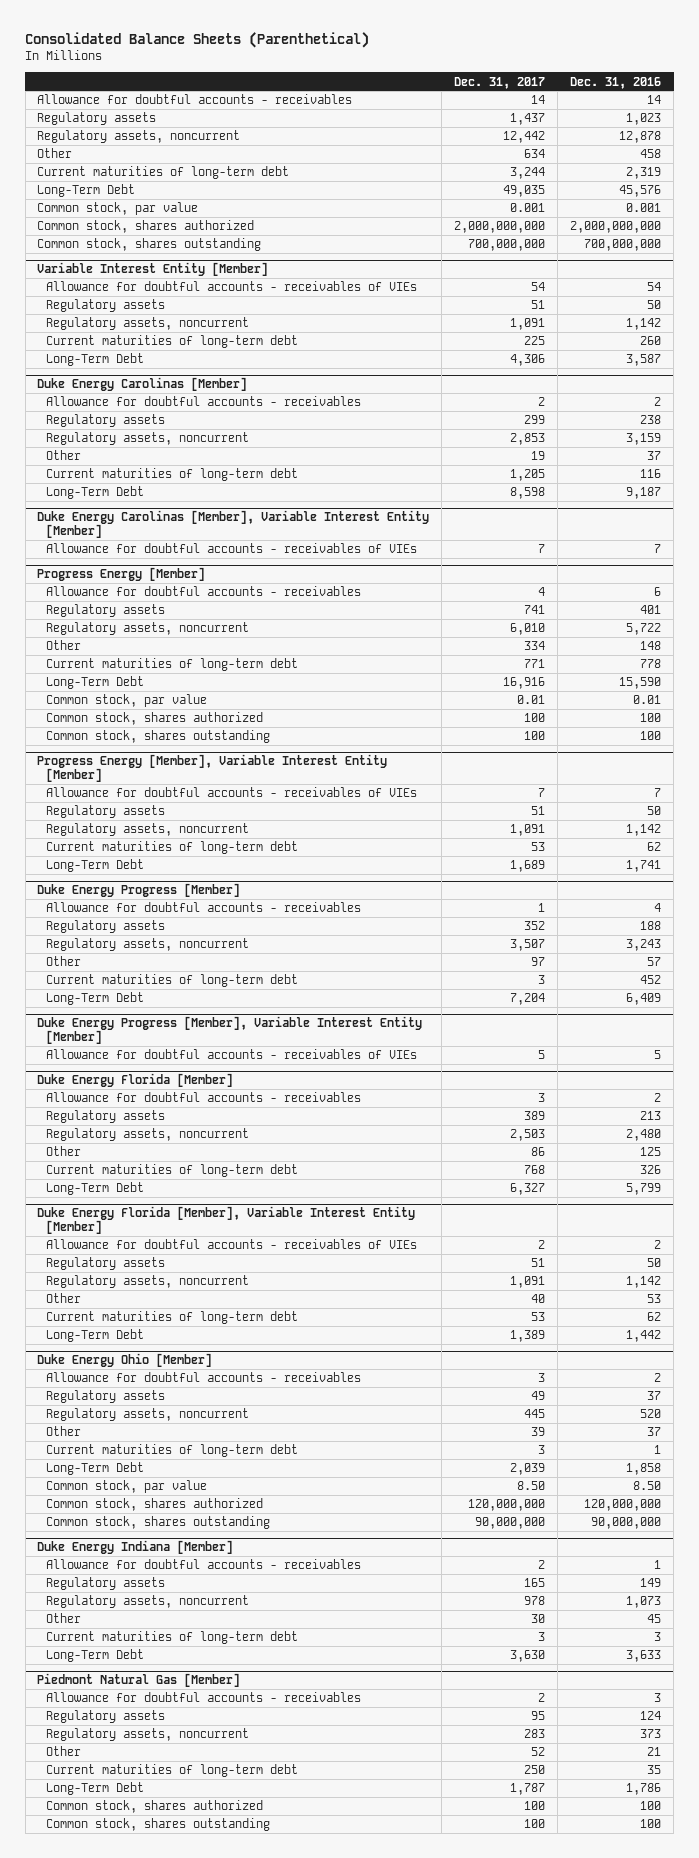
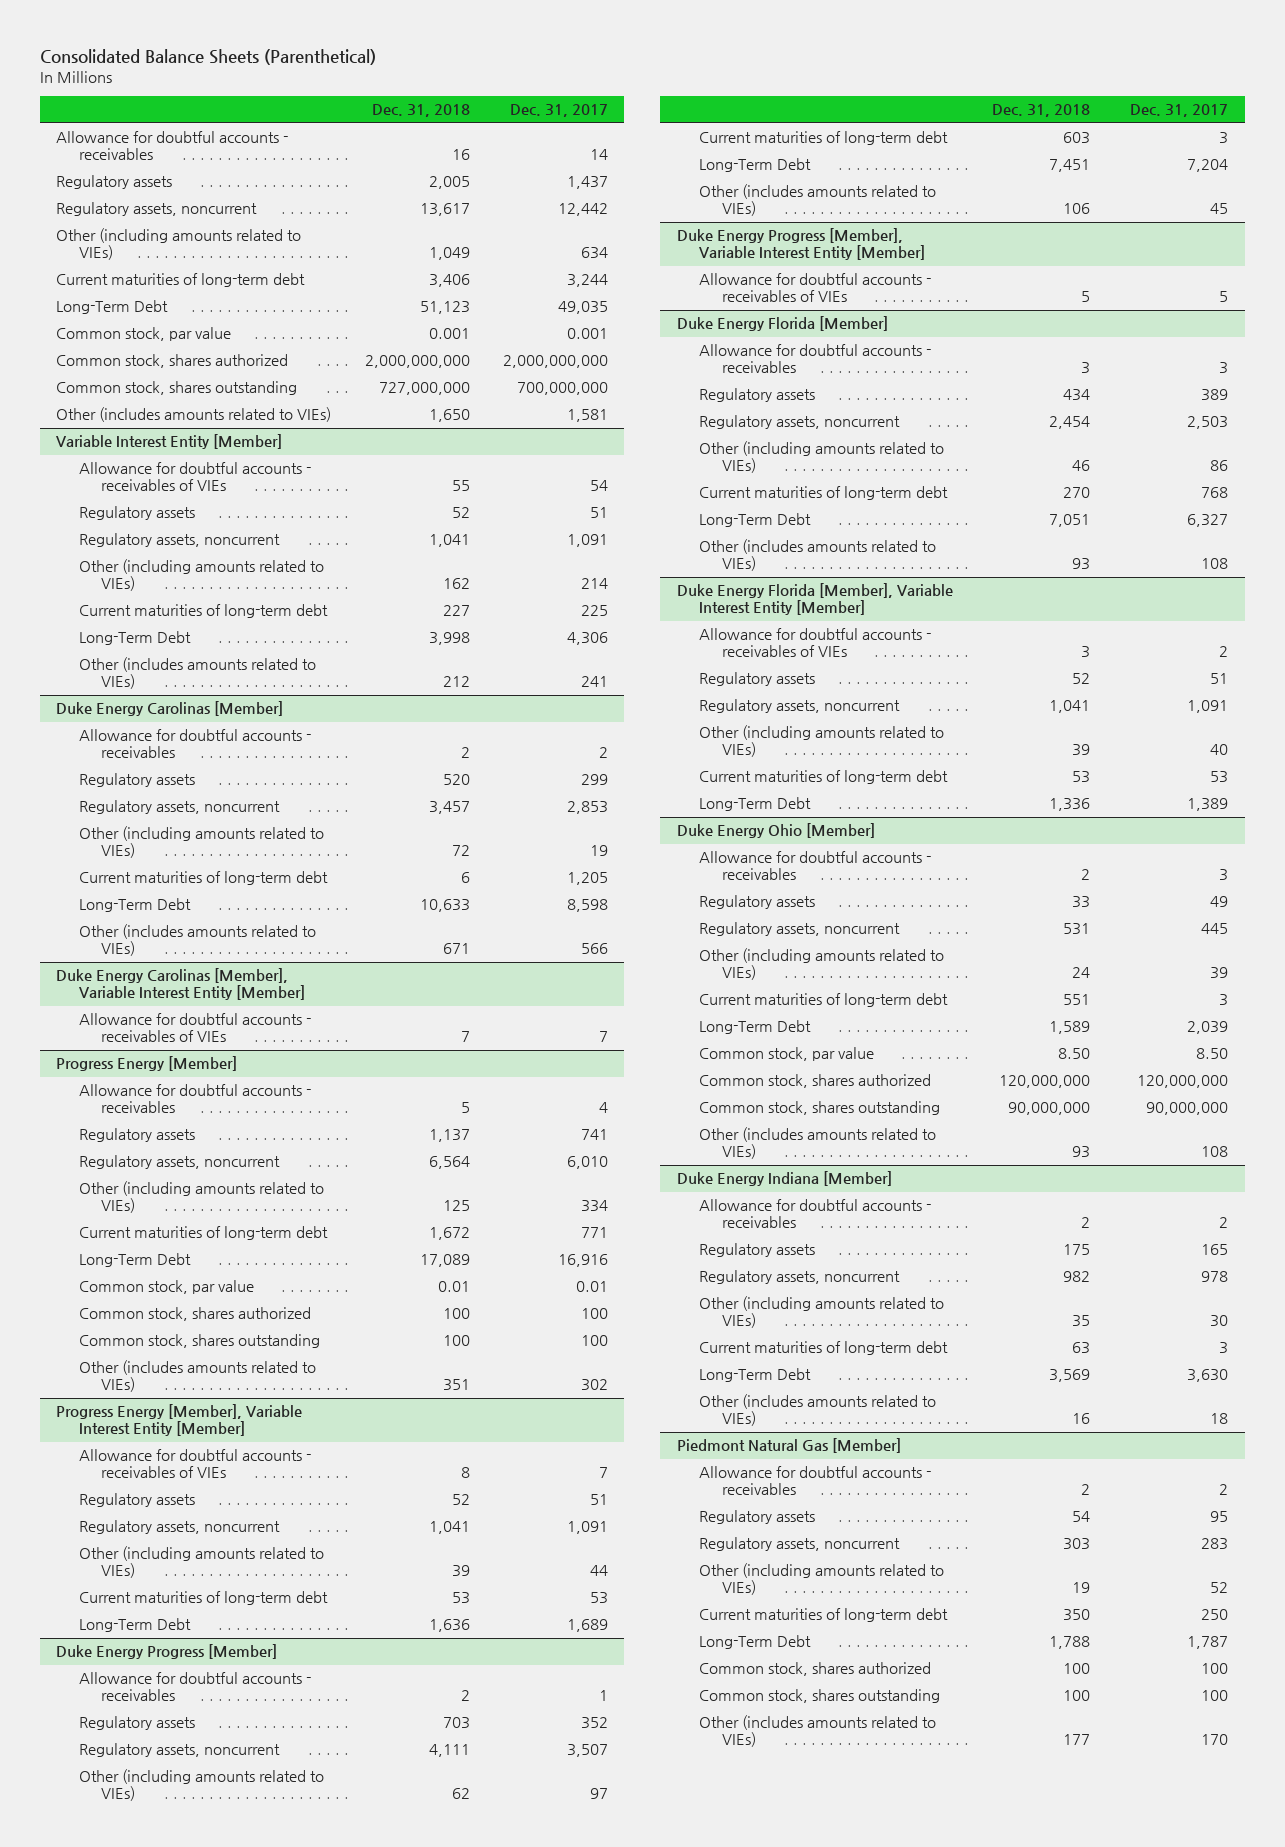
- | Dec. 31, 2017 | Dec. 31, 2016
+ | Dec. 31, 2018 | Dec. 31, 2017
- Other | 634 | 458
+ Other (including amounts related to VIEs) | 1,049 | 634
+ Other (includes amounts related to VIEs) | 1,650 | 1,581
@ Variable Interest Entity [Member]
+ Other (including amounts related to VIEs) | 162 | 214
+ Other (includes amounts related to VIEs) | 212 | 241
@ Duke Energy Carolinas [Member]
- Other | 19 | 37
+ Other (including amounts related to VIEs) | 72 | 19
+ Other (includes amounts related to VIEs) | 671 | 566
@ Progress Energy [Member]
- Other | 334 | 148
+ Other (including amounts related to VIEs) | 125 | 334
+ Other (includes amounts related to VIEs) | 351 | 302
@ Progress Energy [Member], Variable Interest Entity [Member]
+ Other (including amounts related to VIEs) | 39 | 44
@ Duke Energy Progress [Member]
- Other | 97 | 57
+ Other (including amounts related to VIEs) | 62 | 97
+ Other (includes amounts related to VIEs) | 106 | 45
@ Duke Energy Florida [Member]
- Other | 86 | 125
+ Other (including amounts related to VIEs) | 46 | 86
+ Other (includes amounts related to VIEs) | 93 | 108
@ Duke Energy Florida [Member], Variable Interest Entity [Member]
- Other | 40 | 53
+ Other (including amounts related to VIEs) | 39 | 40
@ Duke Energy Ohio [Member]
- Other | 39 | 37
+ Other (including amounts related to VIEs) | 24 | 39
+ Other (includes amounts related to VIEs) | 93 | 108
@ Duke Energy Indiana [Member]
- Other | 30 | 45
+ Other (including amounts related to VIEs) | 35 | 30
+ Other (includes amounts related to VIEs) | 16 | 18
@ Piedmont Natural Gas [Member]
- Other | 52 | 21
+ Other (including amounts related to VIEs) | 19 | 52
+ Other (includes amounts related to VIEs) | 177 | 170

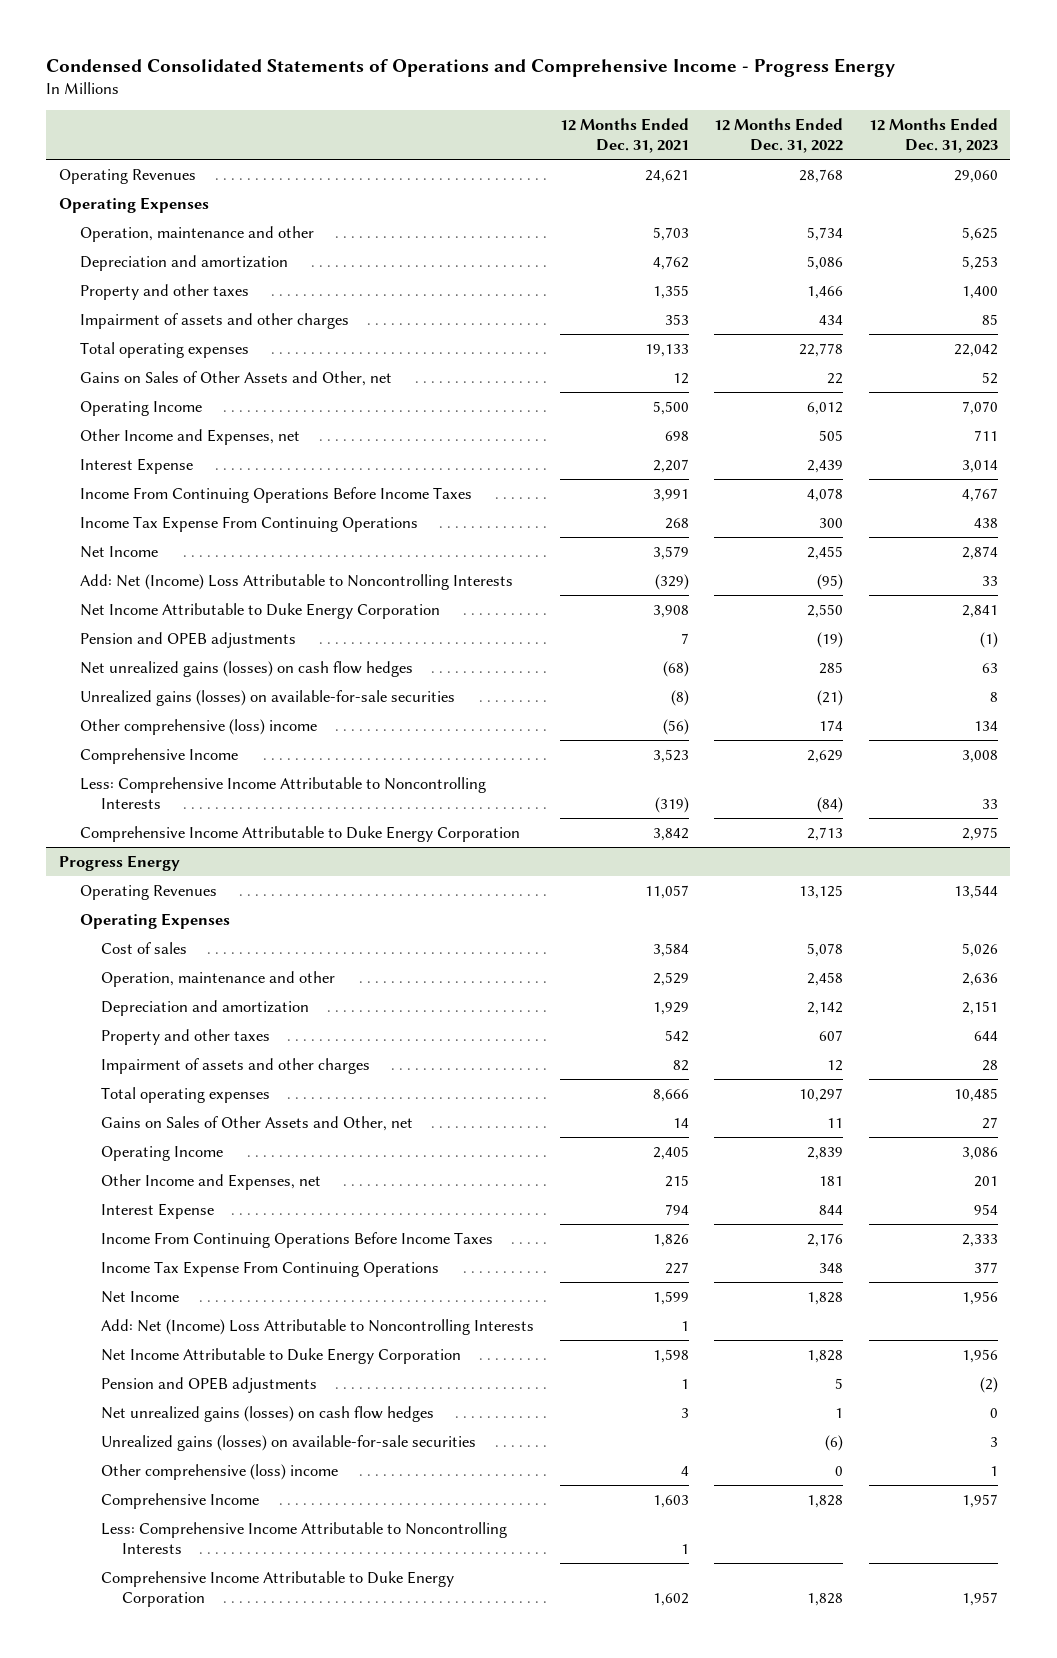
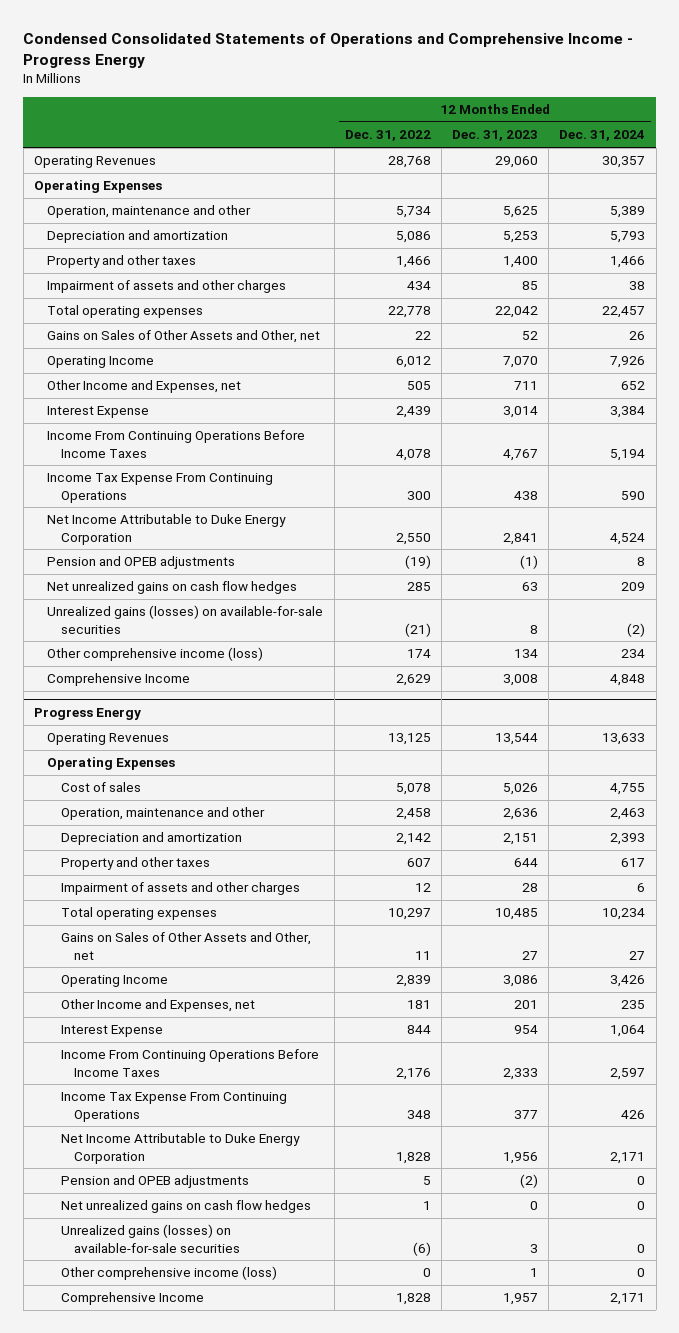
- | 12 Months Ended Dec. 31, 2021 | 12 Months Ended Dec. 31, 2022 | 12 Months Ended Dec. 31, 2023
+ | 12 Months Ended Dec. 31, 2022 | 12 Months Ended Dec. 31, 2023 | 12 Months Ended Dec. 31, 2024
- Net Income | 3,579 | 2,455 | 2,874
- Add: Net (Income) Loss Attributable to Noncontrolling Interests | (329) | (95) | 33
- Net unrealized gains (losses) on cash flow hedges | (68) | 285 | 63
+ Net unrealized gains on cash flow hedges | 285 | 63 | 209
- Other comprehensive (loss) income | (56) | 174 | 134
+ Other comprehensive income (loss) | 174 | 134 | 234
- Less: Comprehensive Income Attributable to Noncontrolling Interests | (319) | (84) | 33
- Comprehensive Income Attributable to Duke Energy Corporation | 3,842 | 2,713 | 2,975
@ Progress Energy
- Net Income | 1,599 | 1,828 | 1,956
- Add: Net (Income) Loss Attributable to Noncontrolling Interests | 1 | |
- Net unrealized gains (losses) on cash flow hedges | 3 | 1 | 0
+ Net unrealized gains on cash flow hedges | 1 | 0 | 0
- Other comprehensive (loss) income | 4 | 0 | 1
+ Other comprehensive income (loss) | 0 | 1 | 0
- Less: Comprehensive Income Attributable to Noncontrolling Interests | 1 | |
- Comprehensive Income Attributable to Duke Energy Corporation | 1,602 | 1,828 | 1,957

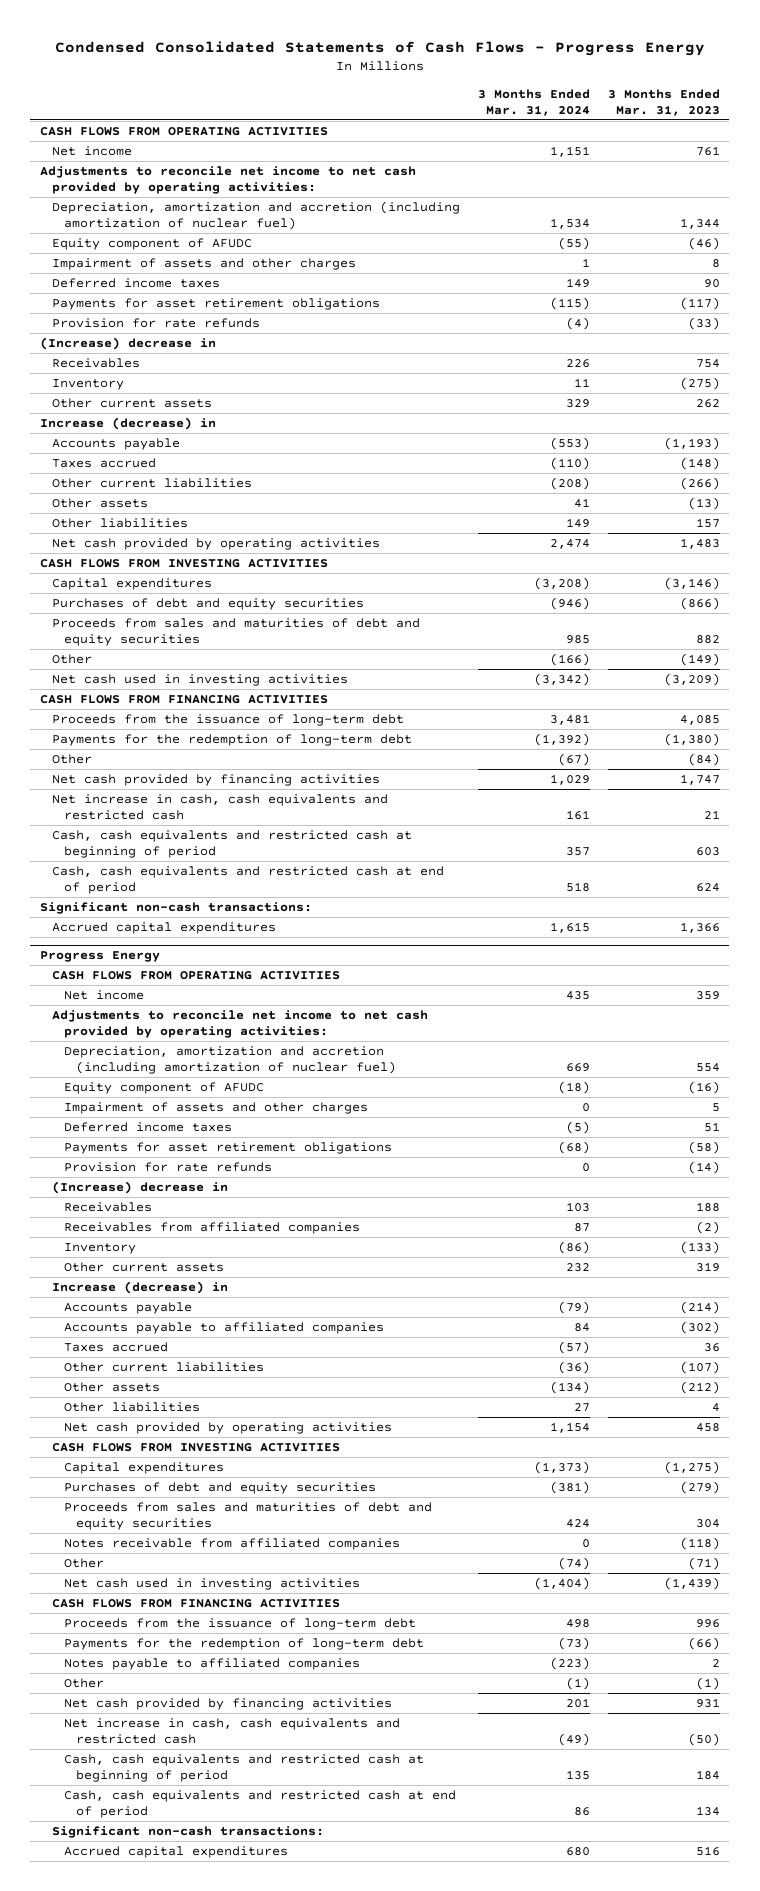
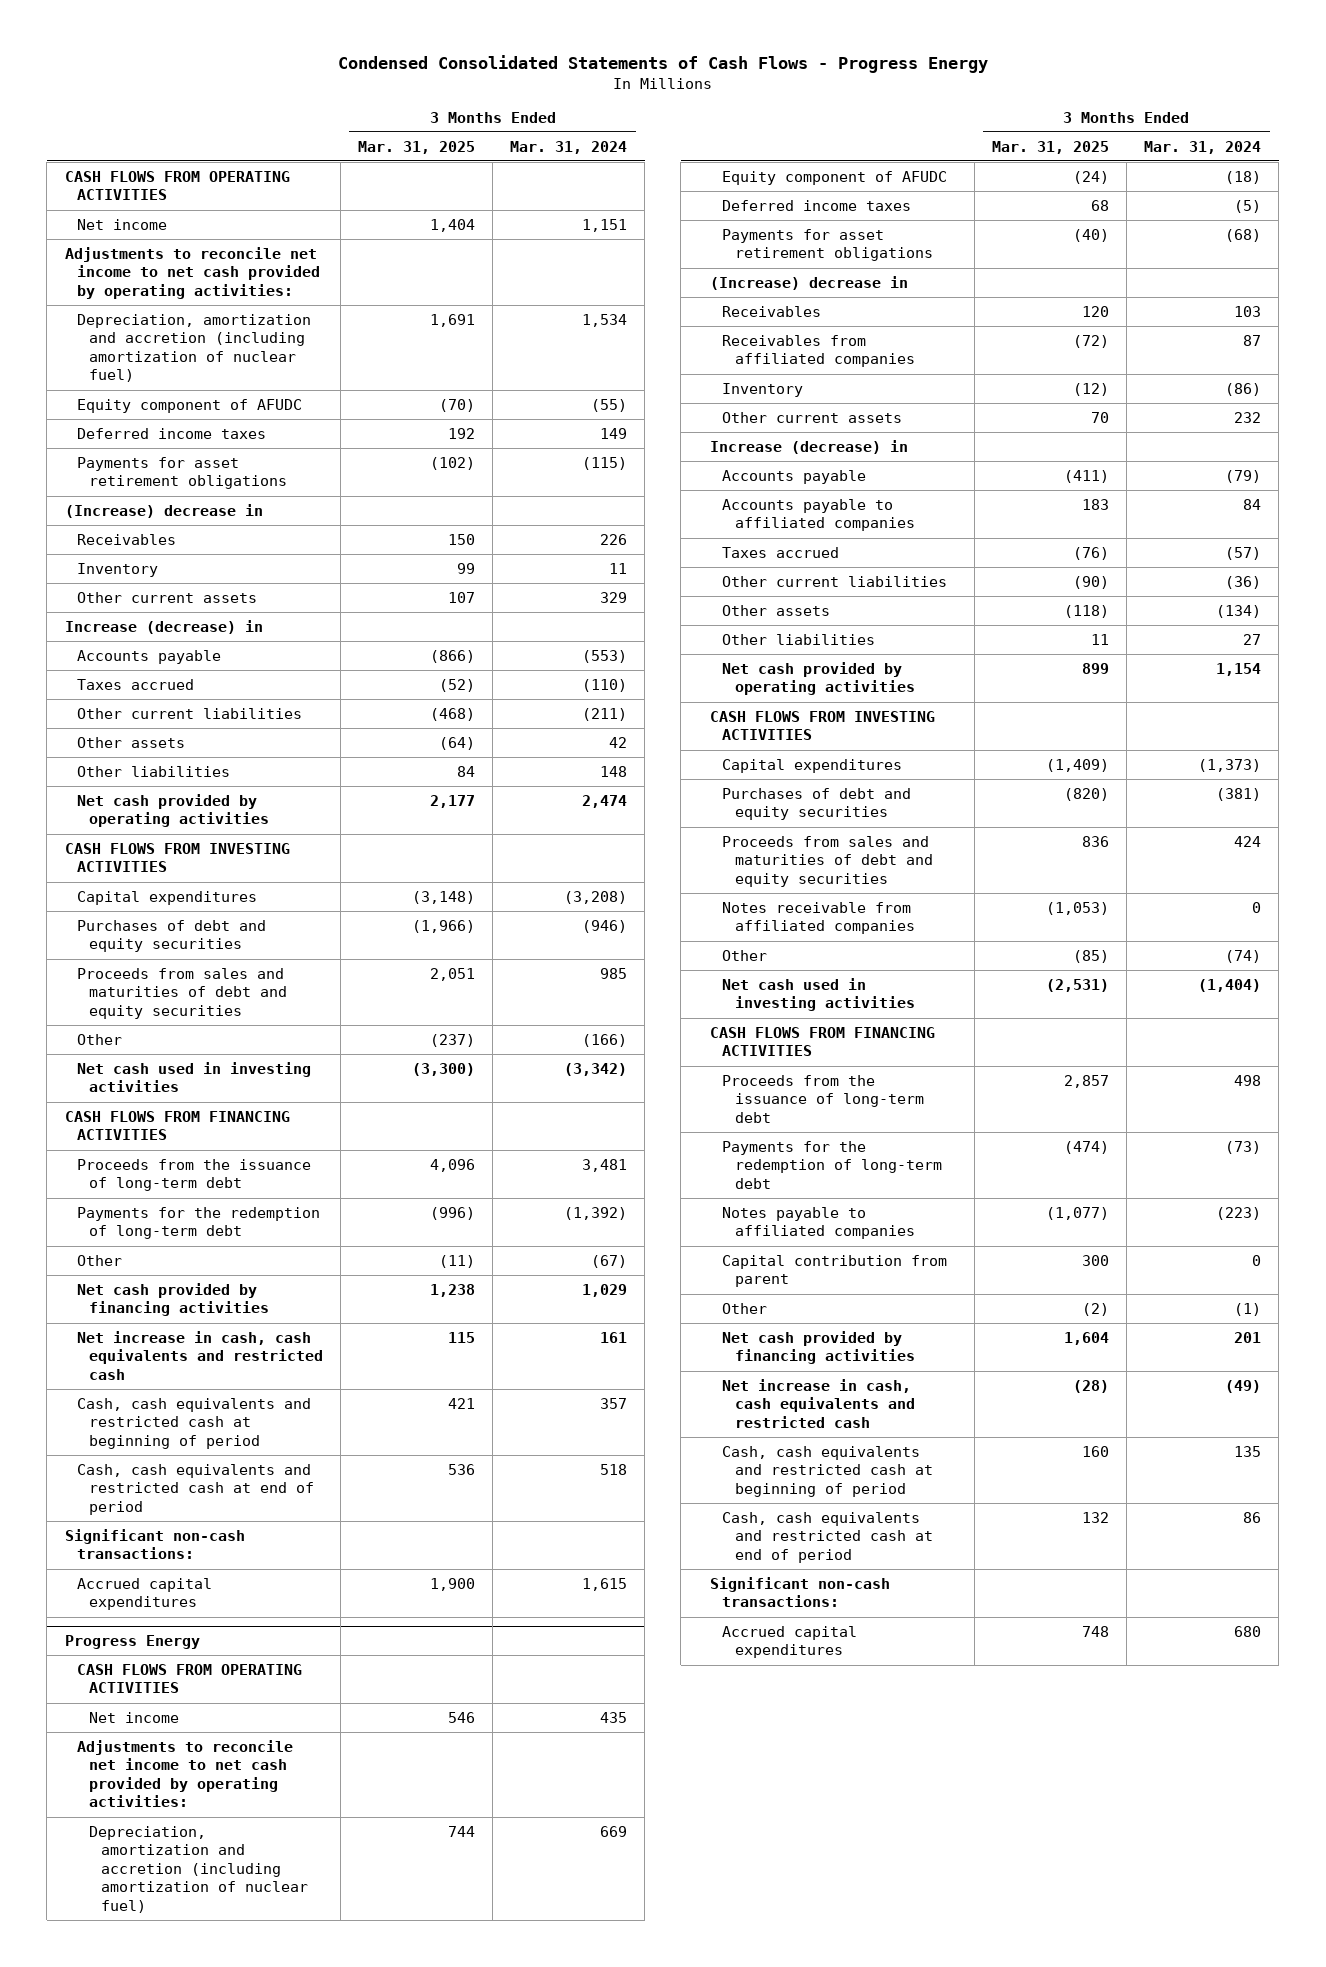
- | 3 Months Ended Mar. 31, 2024 | 3 Months Ended Mar. 31, 2023
+ | 3 Months Ended Mar. 31, 2025 | 3 Months Ended Mar. 31, 2024
- Impairment of assets and other charges | 1 | 8
- Provision for rate refunds | (4) | (33)
- Other current liabilities | (208) | (266)
- Other assets | 41 | (13)
- Other liabilities | 149 | 157
+ Other current liabilities | (468) | (211)
+ Other assets | (64) | 42
+ Other liabilities | 84 | 148
@ Progress Energy
- Impairment of assets and other charges | 0 | 5
- Provision for rate refunds | 0 | (14)
+ Capital contribution from parent | 300 | 0

